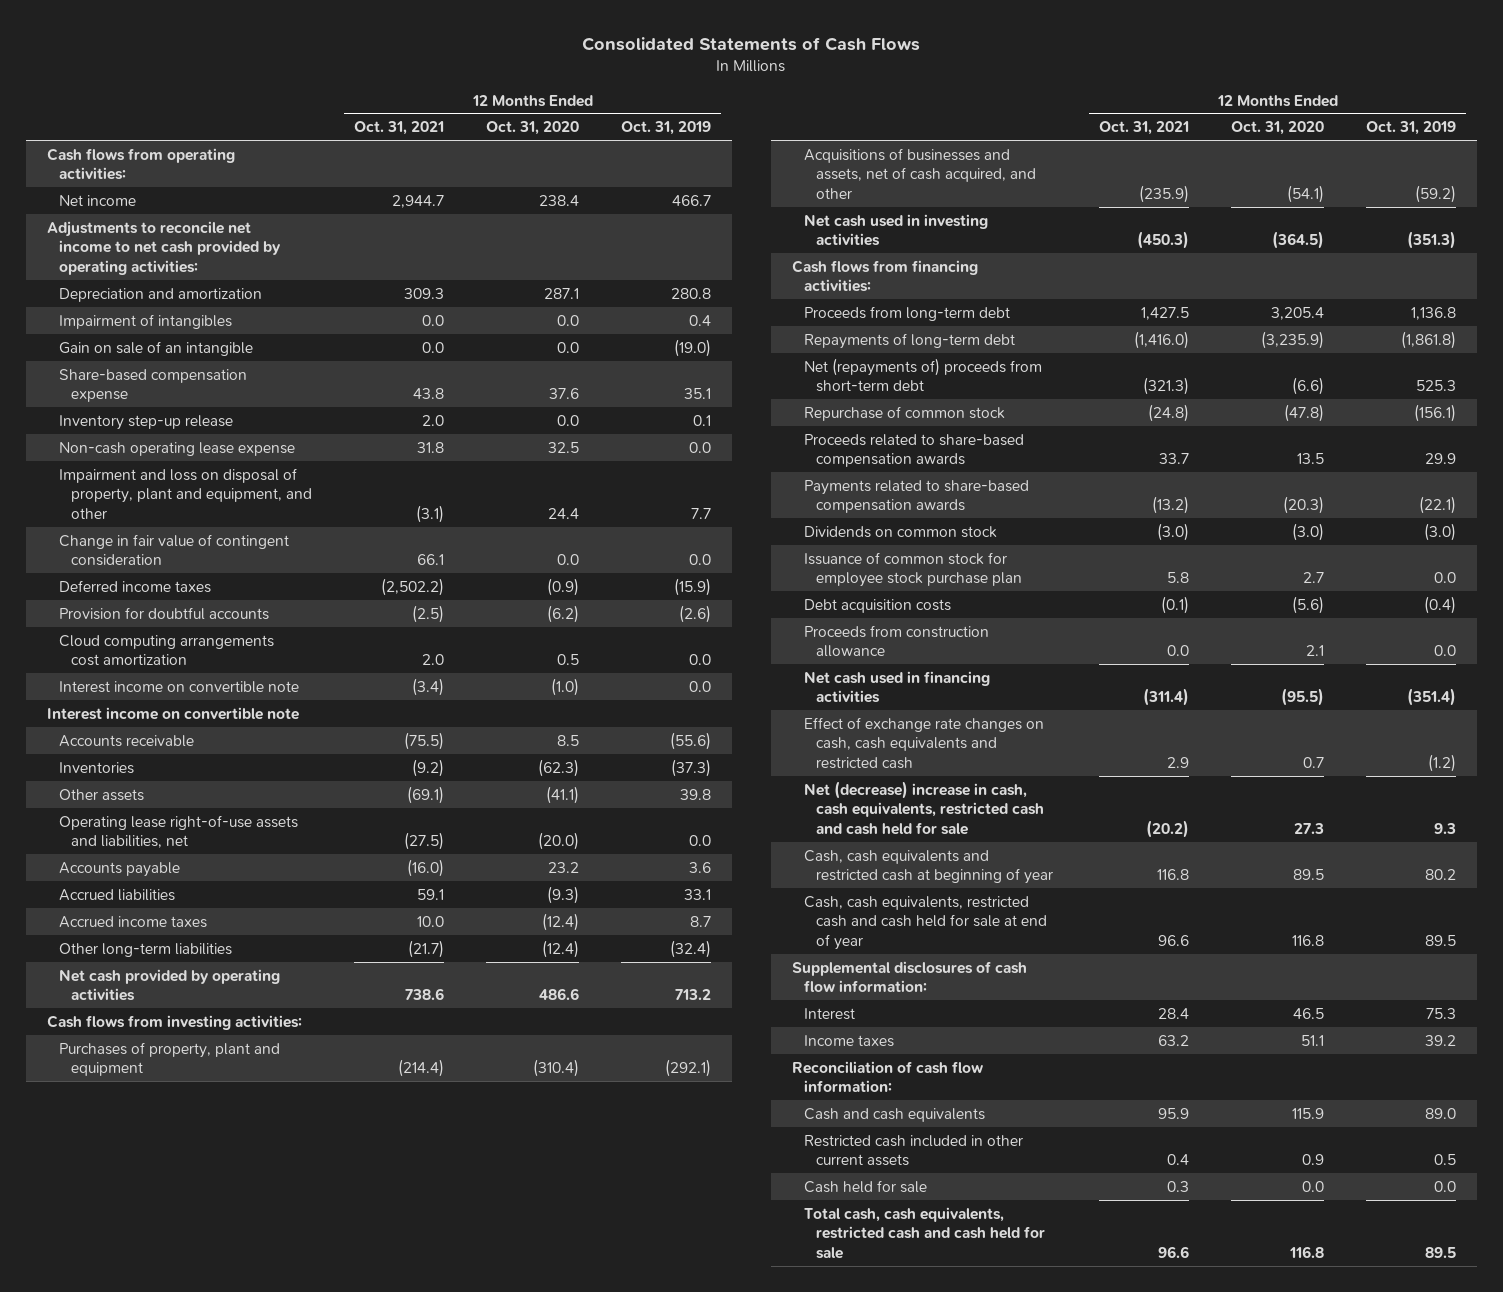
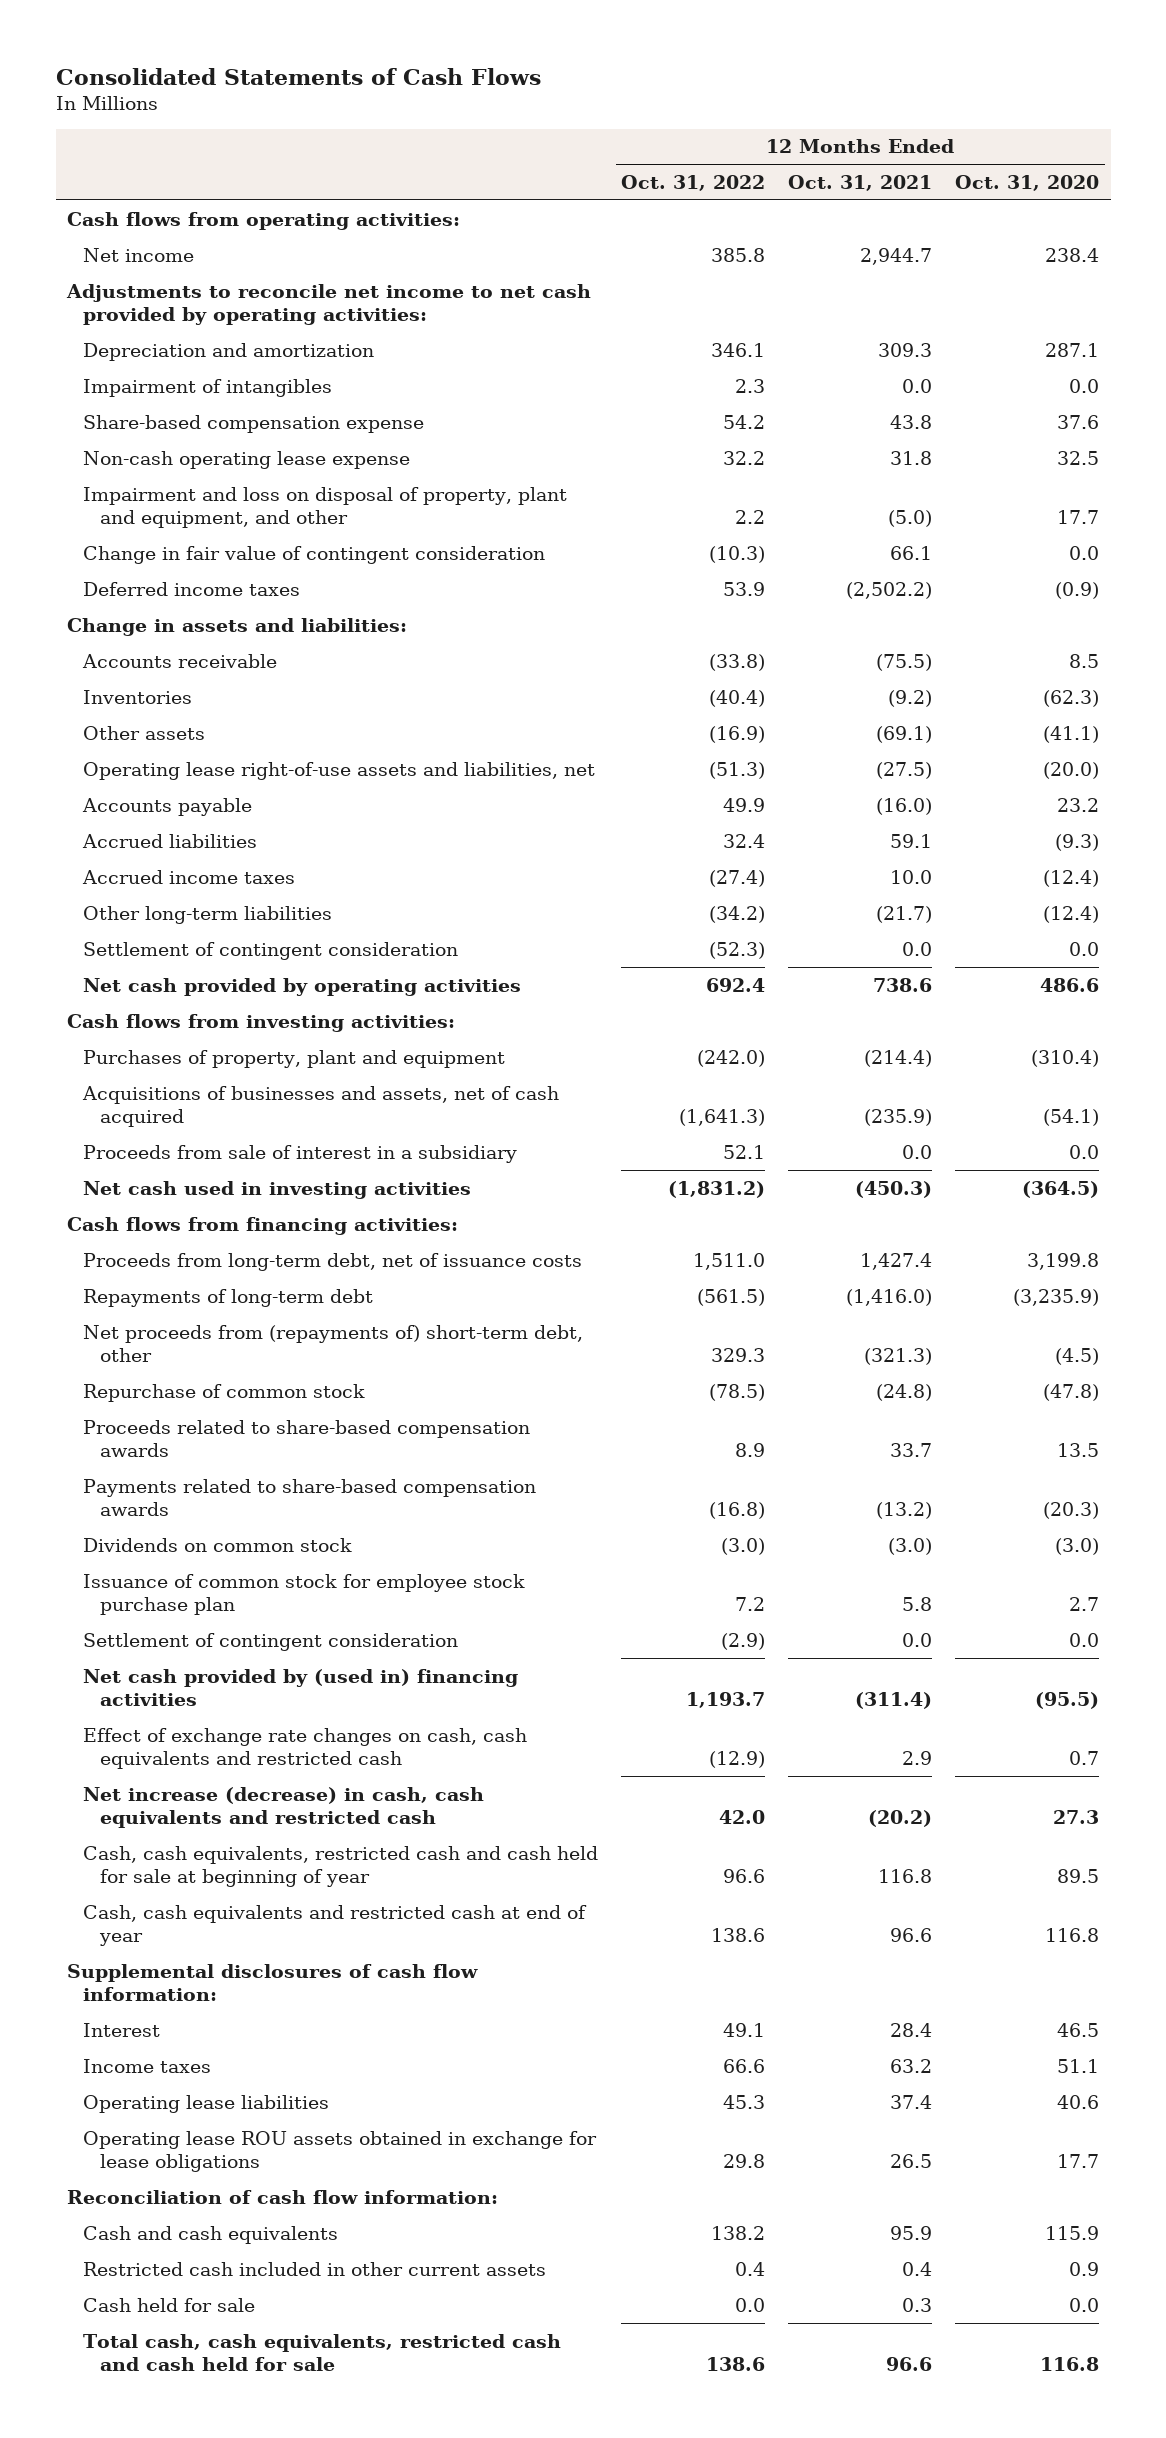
- | 12 Months Ended Oct. 31, 2021 | 12 Months Ended Oct. 31, 2020 | 12 Months Ended Oct. 31, 2019
+ | 12 Months Ended Oct. 31, 2022 | 12 Months Ended Oct. 31, 2021 | 12 Months Ended Oct. 31, 2020
- Gain on sale of an intangible | 0.0 | 0.0 | (19.0)
- Inventory step-up release | 2.0 | 0.0 | 0.1
- Impairment and loss on disposal of property, plant and equipment, and other | (3.1) | 24.4 | 7.7
+ Impairment and loss on disposal of property, plant and equipment, and other | 2.2 | (5.0) | 17.7
- Provision for doubtful accounts | (2.5) | (6.2) | (2.6)
- Cloud computing arrangements cost amortization | 2.0 | 0.5 | 0.0
- Interest income on convertible note | (3.4) | (1.0) | 0.0
- Interest income on convertible note
+ Change in assets and liabilities:
+ Settlement of contingent consideration | (52.3) | 0.0 | 0.0
- Acquisitions of businesses and assets, net of cash acquired, and other | (235.9) | (54.1) | (59.2)
+ Acquisitions of businesses and assets, net of cash acquired | (1,641.3) | (235.9) | (54.1)
+ Proceeds from sale of interest in a subsidiary | 52.1 | 0.0 | 0.0
- Proceeds from long-term debt | 1,427.5 | 3,205.4 | 1,136.8
+ Proceeds from long-term debt, net of issuance costs | 1,511.0 | 1,427.4 | 3,199.8
- Net (repayments of) proceeds from short-term debt | (321.3) | (6.6) | 525.3
+ Net proceeds from (repayments of) short-term debt, other | 329.3 | (321.3) | (4.5)
- Debt acquisition costs | (0.1) | (5.6) | (0.4)
- Proceeds from construction allowance | 0.0 | 2.1 | 0.0
- Net cash used in financing activities | (311.4) | (95.5) | (351.4)
+ Settlement of contingent consideration | (2.9) | 0.0 | 0.0
+ Net cash provided by (used in) financing activities | 1,193.7 | (311.4) | (95.5)
- Net (decrease) increase in cash, cash equivalents, restricted cash and cash held for sale | (20.2) | 27.3 | 9.3
- Cash, cash equivalents and restricted cash at beginning of year | 116.8 | 89.5 | 80.2
- Cash, cash equivalents, restricted cash and cash held for sale at end of year | 96.6 | 116.8 | 89.5
+ Net increase (decrease) in cash, cash equivalents and restricted cash | 42.0 | (20.2) | 27.3
+ Cash, cash equivalents, restricted cash and cash held for sale at beginning of year | 96.6 | 116.8 | 89.5
+ Cash, cash equivalents and restricted cash at end of year | 138.6 | 96.6 | 116.8
+ Operating lease liabilities | 45.3 | 37.4 | 40.6
+ Operating lease ROU assets obtained in exchange for lease obligations | 29.8 | 26.5 | 17.7

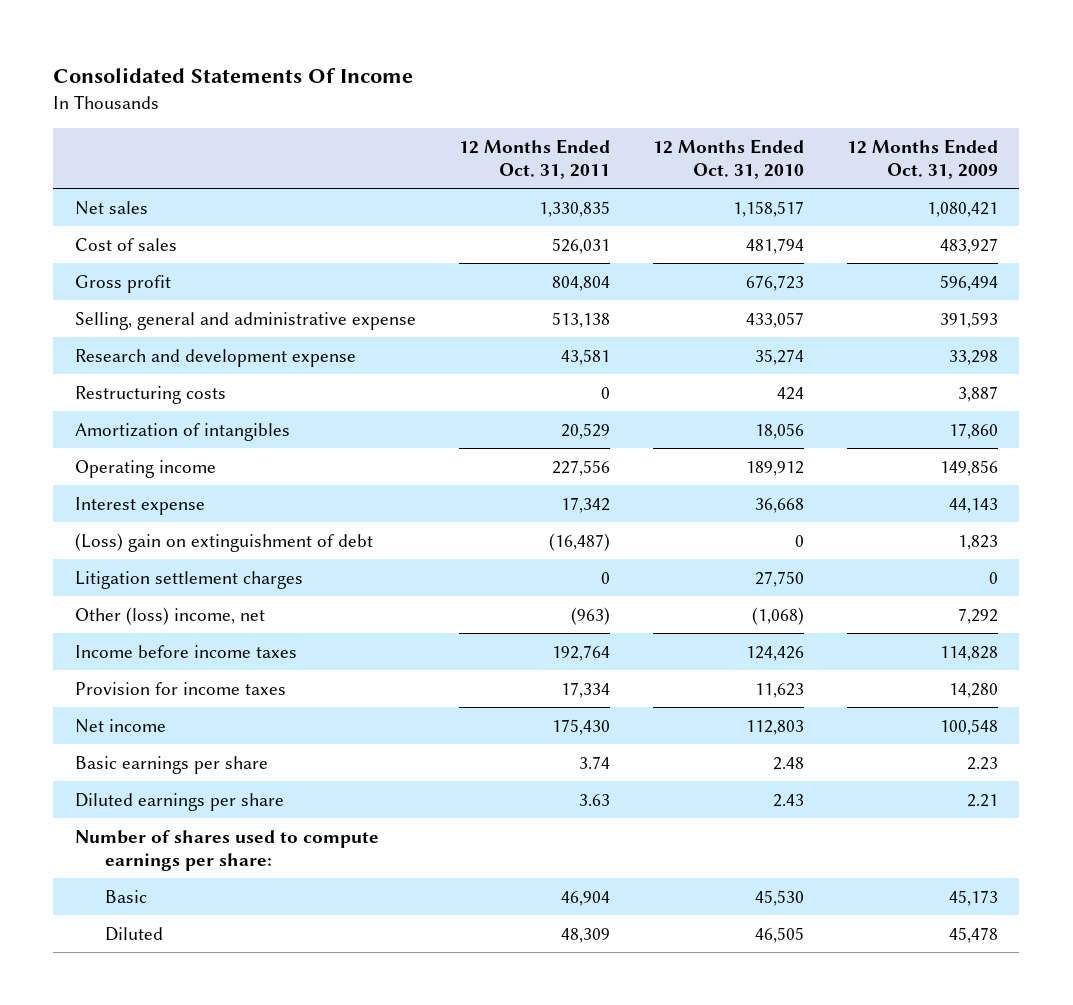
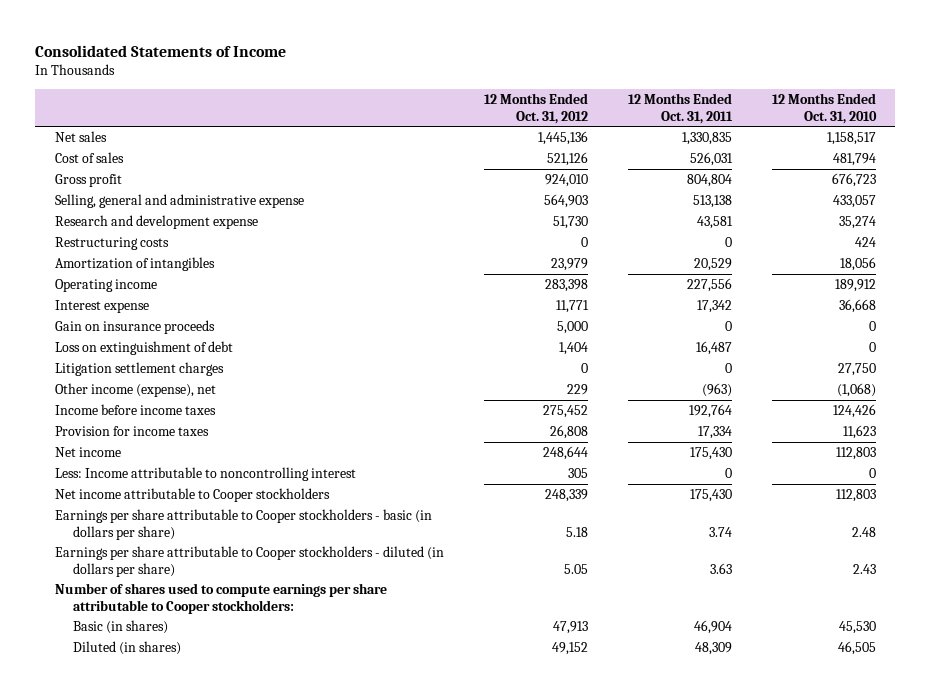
- Consolidated Statements Of Income
+ Consolidated Statements of Income
- | 12 Months Ended Oct. 31, 2011 | 12 Months Ended Oct. 31, 2010 | 12 Months Ended Oct. 31, 2009
+ | 12 Months Ended Oct. 31, 2012 | 12 Months Ended Oct. 31, 2011 | 12 Months Ended Oct. 31, 2010
- (Loss) gain on extinguishment of debt | (16,487) | 0 | 1,823
+ Gain on insurance proceeds | 5,000 | 0 | 0
+ Loss on extinguishment of debt | 1,404 | 16,487 | 0
- Other (loss) income, net | (963) | (1,068) | 7,292
+ Other income (expense), net | 229 | (963) | (1,068)
- Basic earnings per share | 3.74 | 2.48 | 2.23
- Diluted earnings per share | 3.63 | 2.43 | 2.21
- Number of shares used to compute earnings per share:
- Basic | 46,904 | 45,530 | 45,173
- Diluted | 48,309 | 46,505 | 45,478
+ Less: Income attributable to noncontrolling interest | 305 | 0 | 0
+ Net income attributable to Cooper stockholders | 248,339 | 175,430 | 112,803
+ Earnings per share attributable to Cooper stockholders - basic (in dollars per share) | 5.18 | 3.74 | 2.48
+ Earnings per share attributable to Cooper stockholders - diluted (in dollars per share) | 5.05 | 3.63 | 2.43
+ Number of shares used to compute earnings per share attributable to Cooper stockholders:
+ Basic (in shares) | 47,913 | 46,904 | 45,530
+ Diluted (in shares) | 49,152 | 48,309 | 46,505

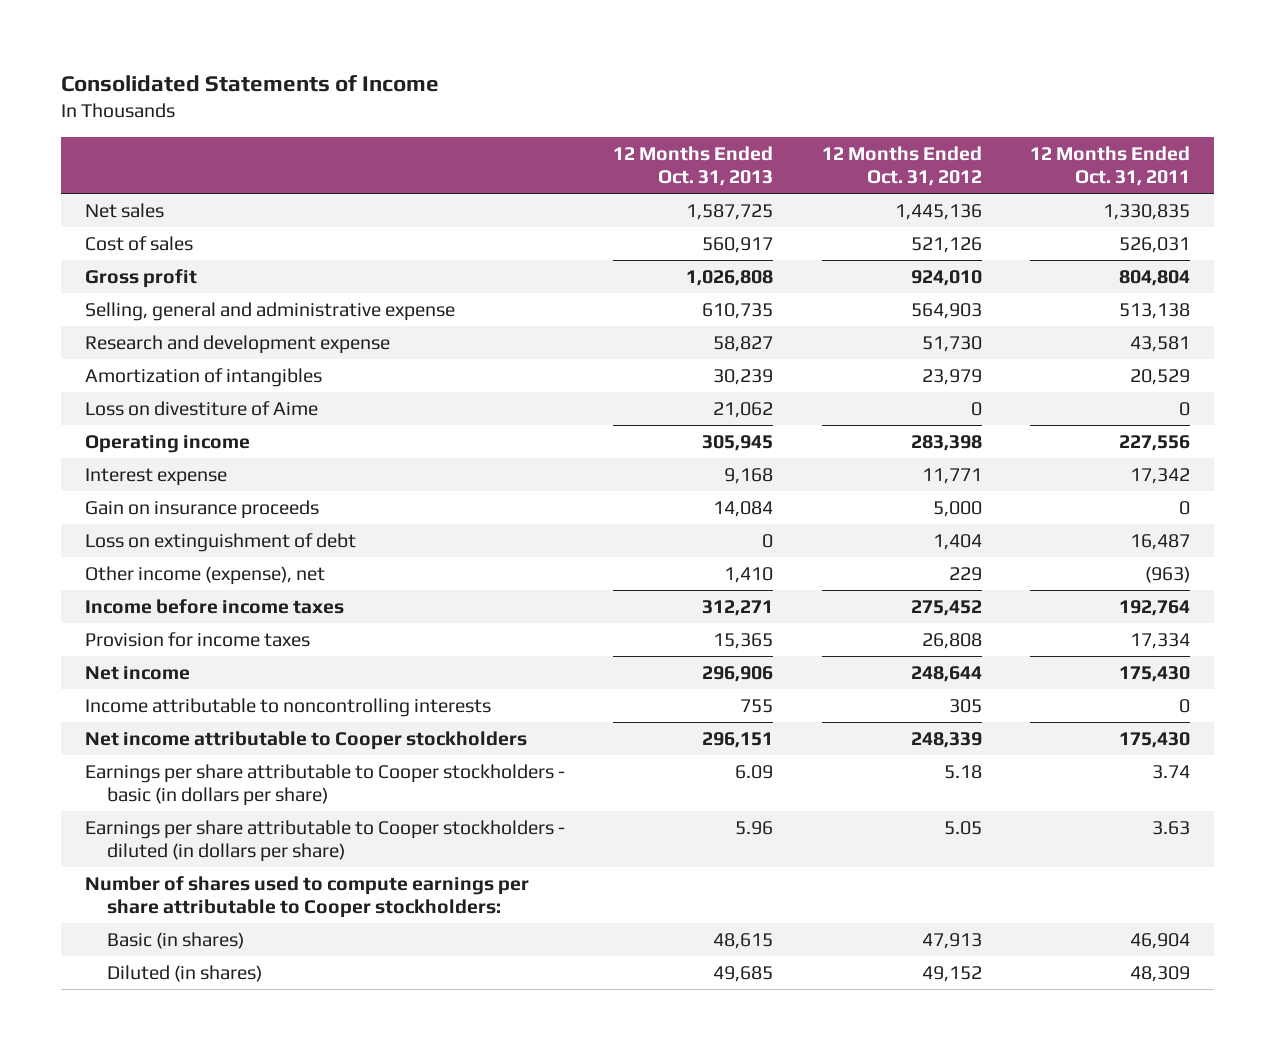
- | 12 Months Ended Oct. 31, 2012 | 12 Months Ended Oct. 31, 2011 | 12 Months Ended Oct. 31, 2010
+ | 12 Months Ended Oct. 31, 2013 | 12 Months Ended Oct. 31, 2012 | 12 Months Ended Oct. 31, 2011
- Restructuring costs | 0 | 0 | 424
+ Loss on divestiture of Aime | 21,062 | 0 | 0
- Litigation settlement charges | 0 | 0 | 27,750
- Less: Income attributable to noncontrolling interest | 305 | 0 | 0
+ Income attributable to noncontrolling interests | 755 | 305 | 0

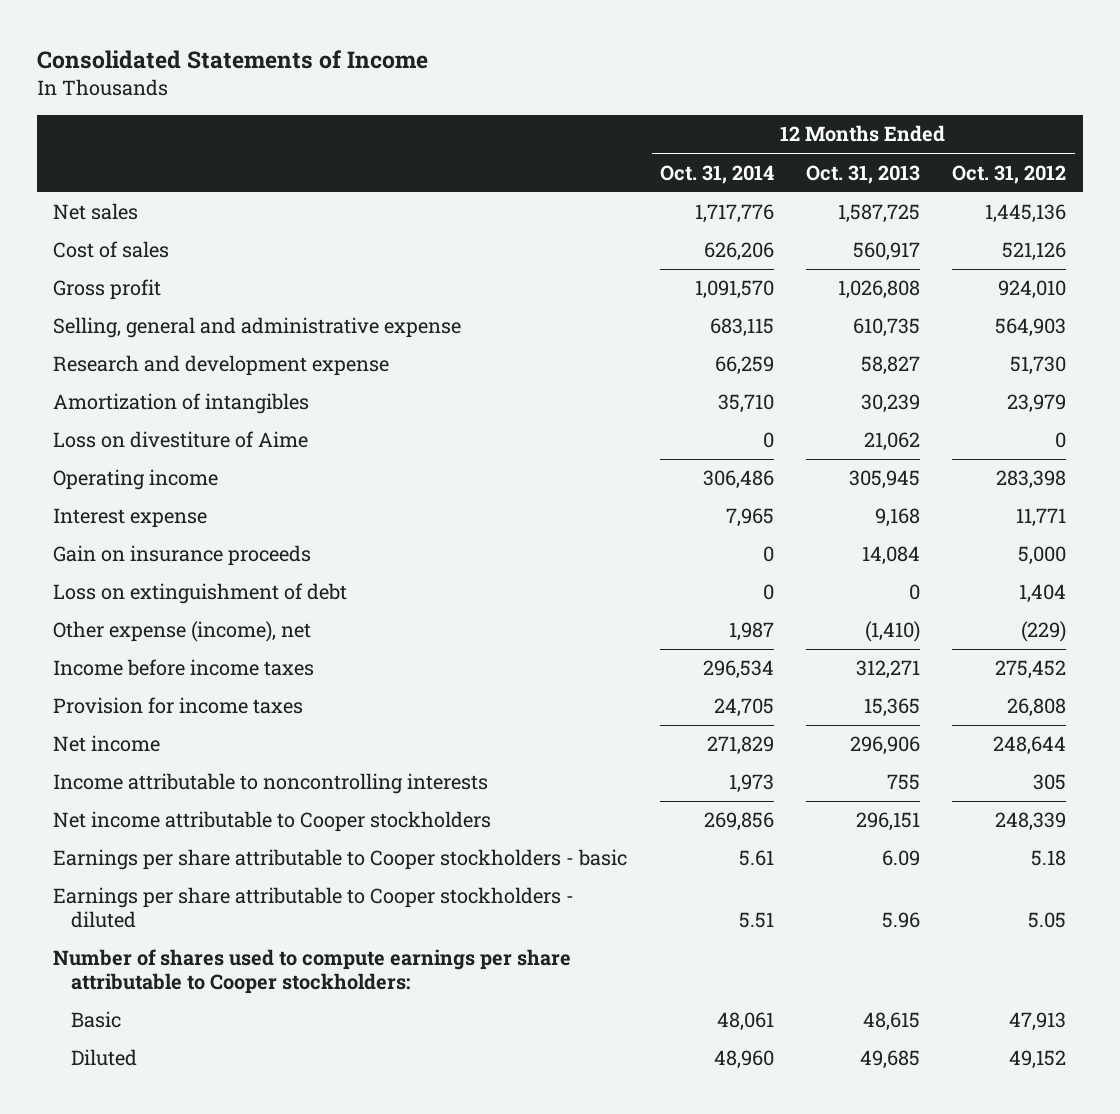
- | 12 Months Ended Oct. 31, 2013 | 12 Months Ended Oct. 31, 2012 | 12 Months Ended Oct. 31, 2011
+ | 12 Months Ended Oct. 31, 2014 | 12 Months Ended Oct. 31, 2013 | 12 Months Ended Oct. 31, 2012
- Other income (expense), net | 1,410 | 229 | (963)
+ Other expense (income), net | 1,987 | (1,410) | (229)
- Earnings per share attributable to Cooper stockholders - basic (in dollars per share) | 6.09 | 5.18 | 3.74
- Earnings per share attributable to Cooper stockholders - diluted (in dollars per share) | 5.96 | 5.05 | 3.63
+ Earnings per share attributable to Cooper stockholders - basic | 5.61 | 6.09 | 5.18
+ Earnings per share attributable to Cooper stockholders - diluted | 5.51 | 5.96 | 5.05
- Basic (in shares) | 48,615 | 47,913 | 46,904
- Diluted (in shares) | 49,685 | 49,152 | 48,309
+ Basic | 48,061 | 48,615 | 47,913
+ Diluted | 48,960 | 49,685 | 49,152

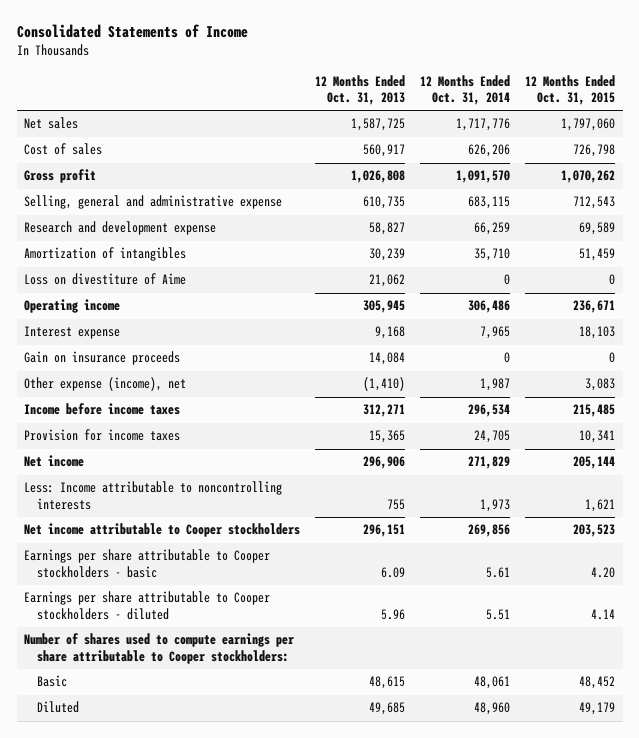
- | 12 Months Ended Oct. 31, 2014 | 12 Months Ended Oct. 31, 2013 | 12 Months Ended Oct. 31, 2012
+ | 12 Months Ended Oct. 31, 2013 | 12 Months Ended Oct. 31, 2014 | 12 Months Ended Oct. 31, 2015
- Loss on extinguishment of debt | 0 | 0 | 1,404
- Income attributable to noncontrolling interests | 1,973 | 755 | 305
+ Less: Income attributable to noncontrolling interests | 755 | 1,973 | 1,621

